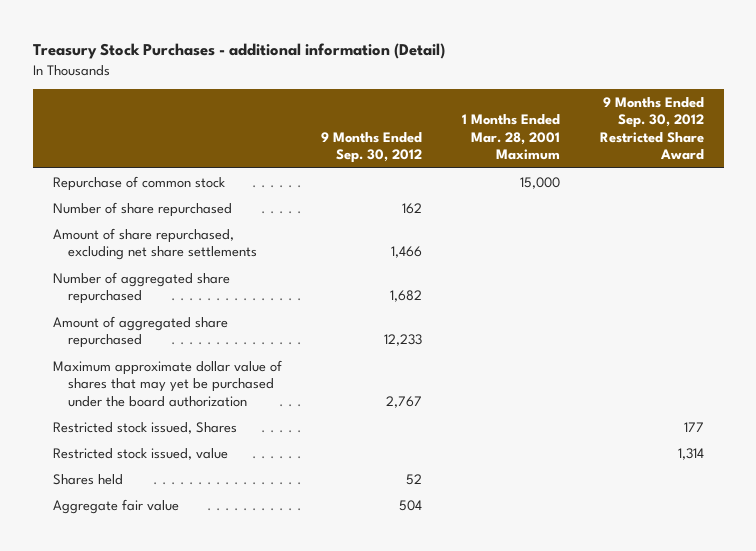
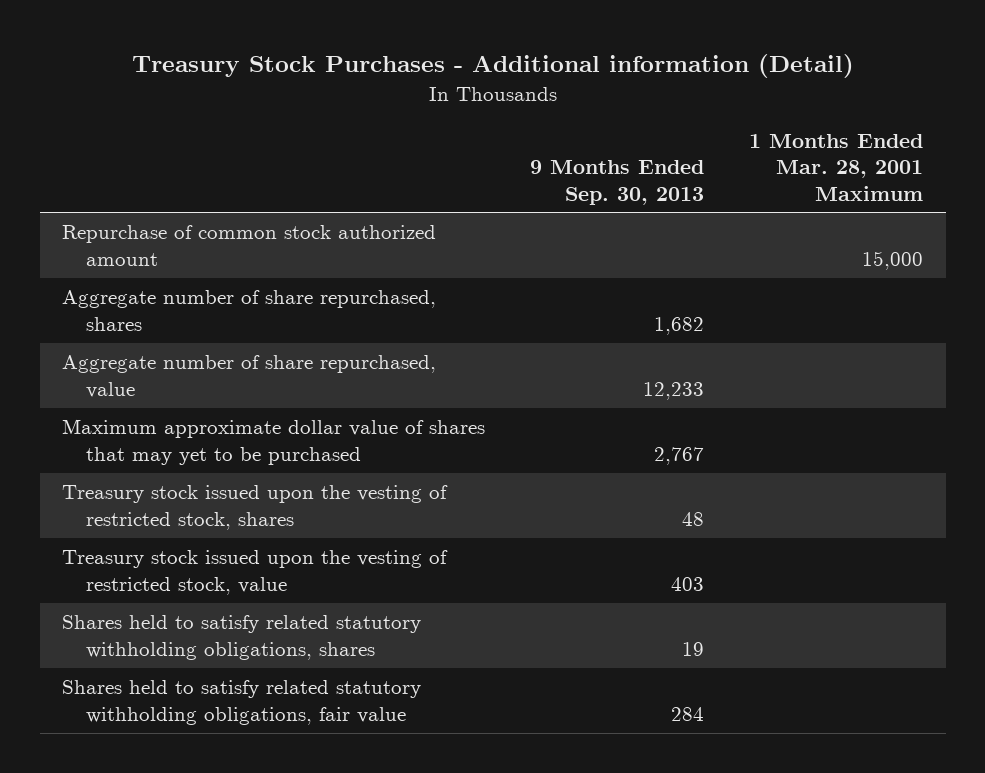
- Treasury Stock Purchases - additional information (Detail)
+ Treasury Stock Purchases - Additional information (Detail)
- | 9 Months Ended Sep. 30, 2012 | 1 Months Ended Mar. 28, 2001 Maximum | 9 Months Ended Sep. 30, 2012 Restricted Share Award
+ | 9 Months Ended Sep. 30, 2013 | 1 Months Ended Mar. 28, 2001 Maximum
- Repurchase of common stock | | 15,000 |
- Number of share repurchased | 162 | |
- Amount of share repurchased, excluding net share settlements | 1,466 | |
- Number of aggregated share repurchased | 1,682 | |
- Amount of aggregated share repurchased | 12,233 | |
- Maximum approximate dollar value of shares that may yet be purchased under the board authorization | 2,767 | |
- Restricted stock issued, Shares | | | 177
- Restricted stock issued, value | | | 1,314
- Shares held | 52 | |
- Aggregate fair value | 504 | |
+ Repurchase of common stock authorized amount | | 15,000
+ Aggregate number of share repurchased, shares | 1,682 |
+ Aggregate number of share repurchased, value | 12,233 |
+ Maximum approximate dollar value of shares that may yet to be purchased | 2,767 |
+ Treasury stock issued upon the vesting of restricted stock, shares | 48 |
+ Treasury stock issued upon the vesting of restricted stock, value | 403 |
+ Shares held to satisfy related statutory withholding obligations, shares | 19 |
+ Shares held to satisfy related statutory withholding obligations, fair value | 284 |

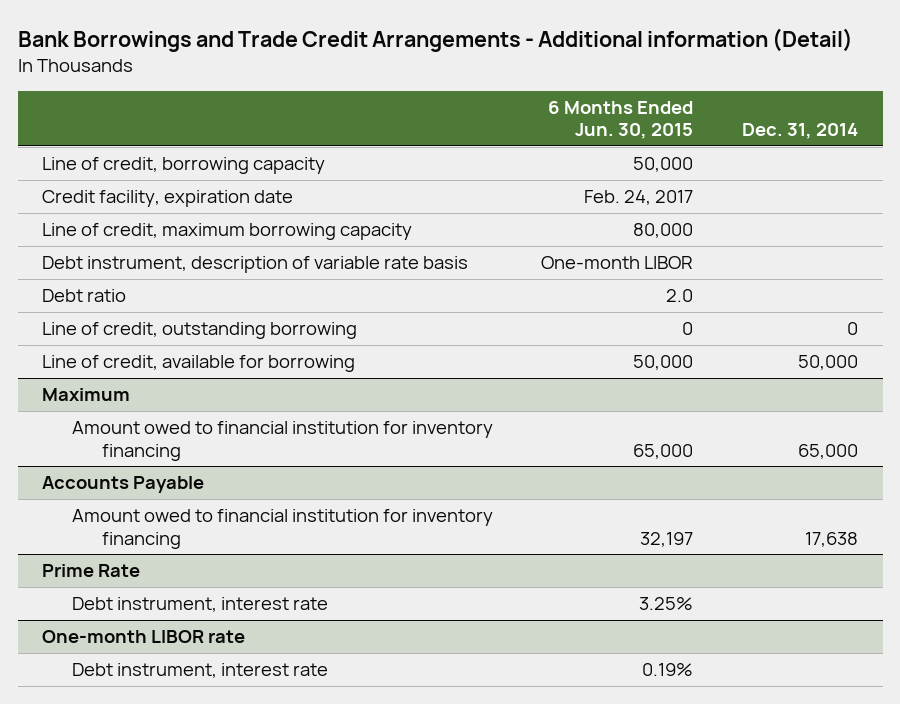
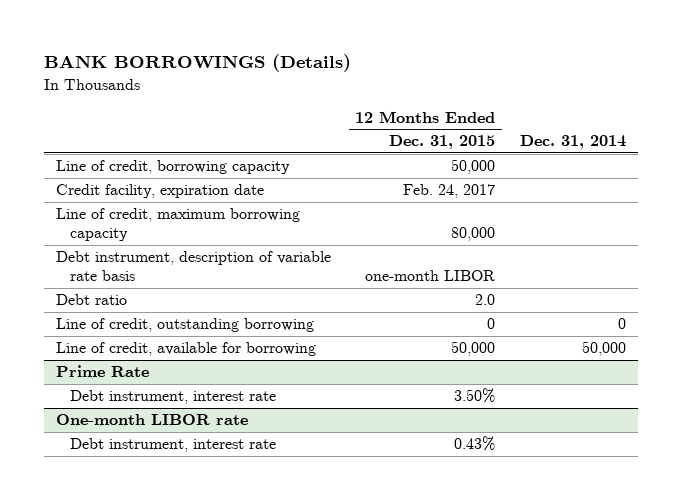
- Bank Borrowings and Trade Credit Arrangements - Additional information (Detail)
+ BANK BORROWINGS (Details)
- | 6 Months Ended Jun. 30, 2015 | Dec. 31, 2014
+ | 12 Months Ended Dec. 31, 2015 | Dec. 31, 2014
- Maximum
- Amount owed to financial institution for inventory financing | 65,000 | 65,000
- Accounts Payable
- Amount owed to financial institution for inventory financing | 32,197 | 17,638

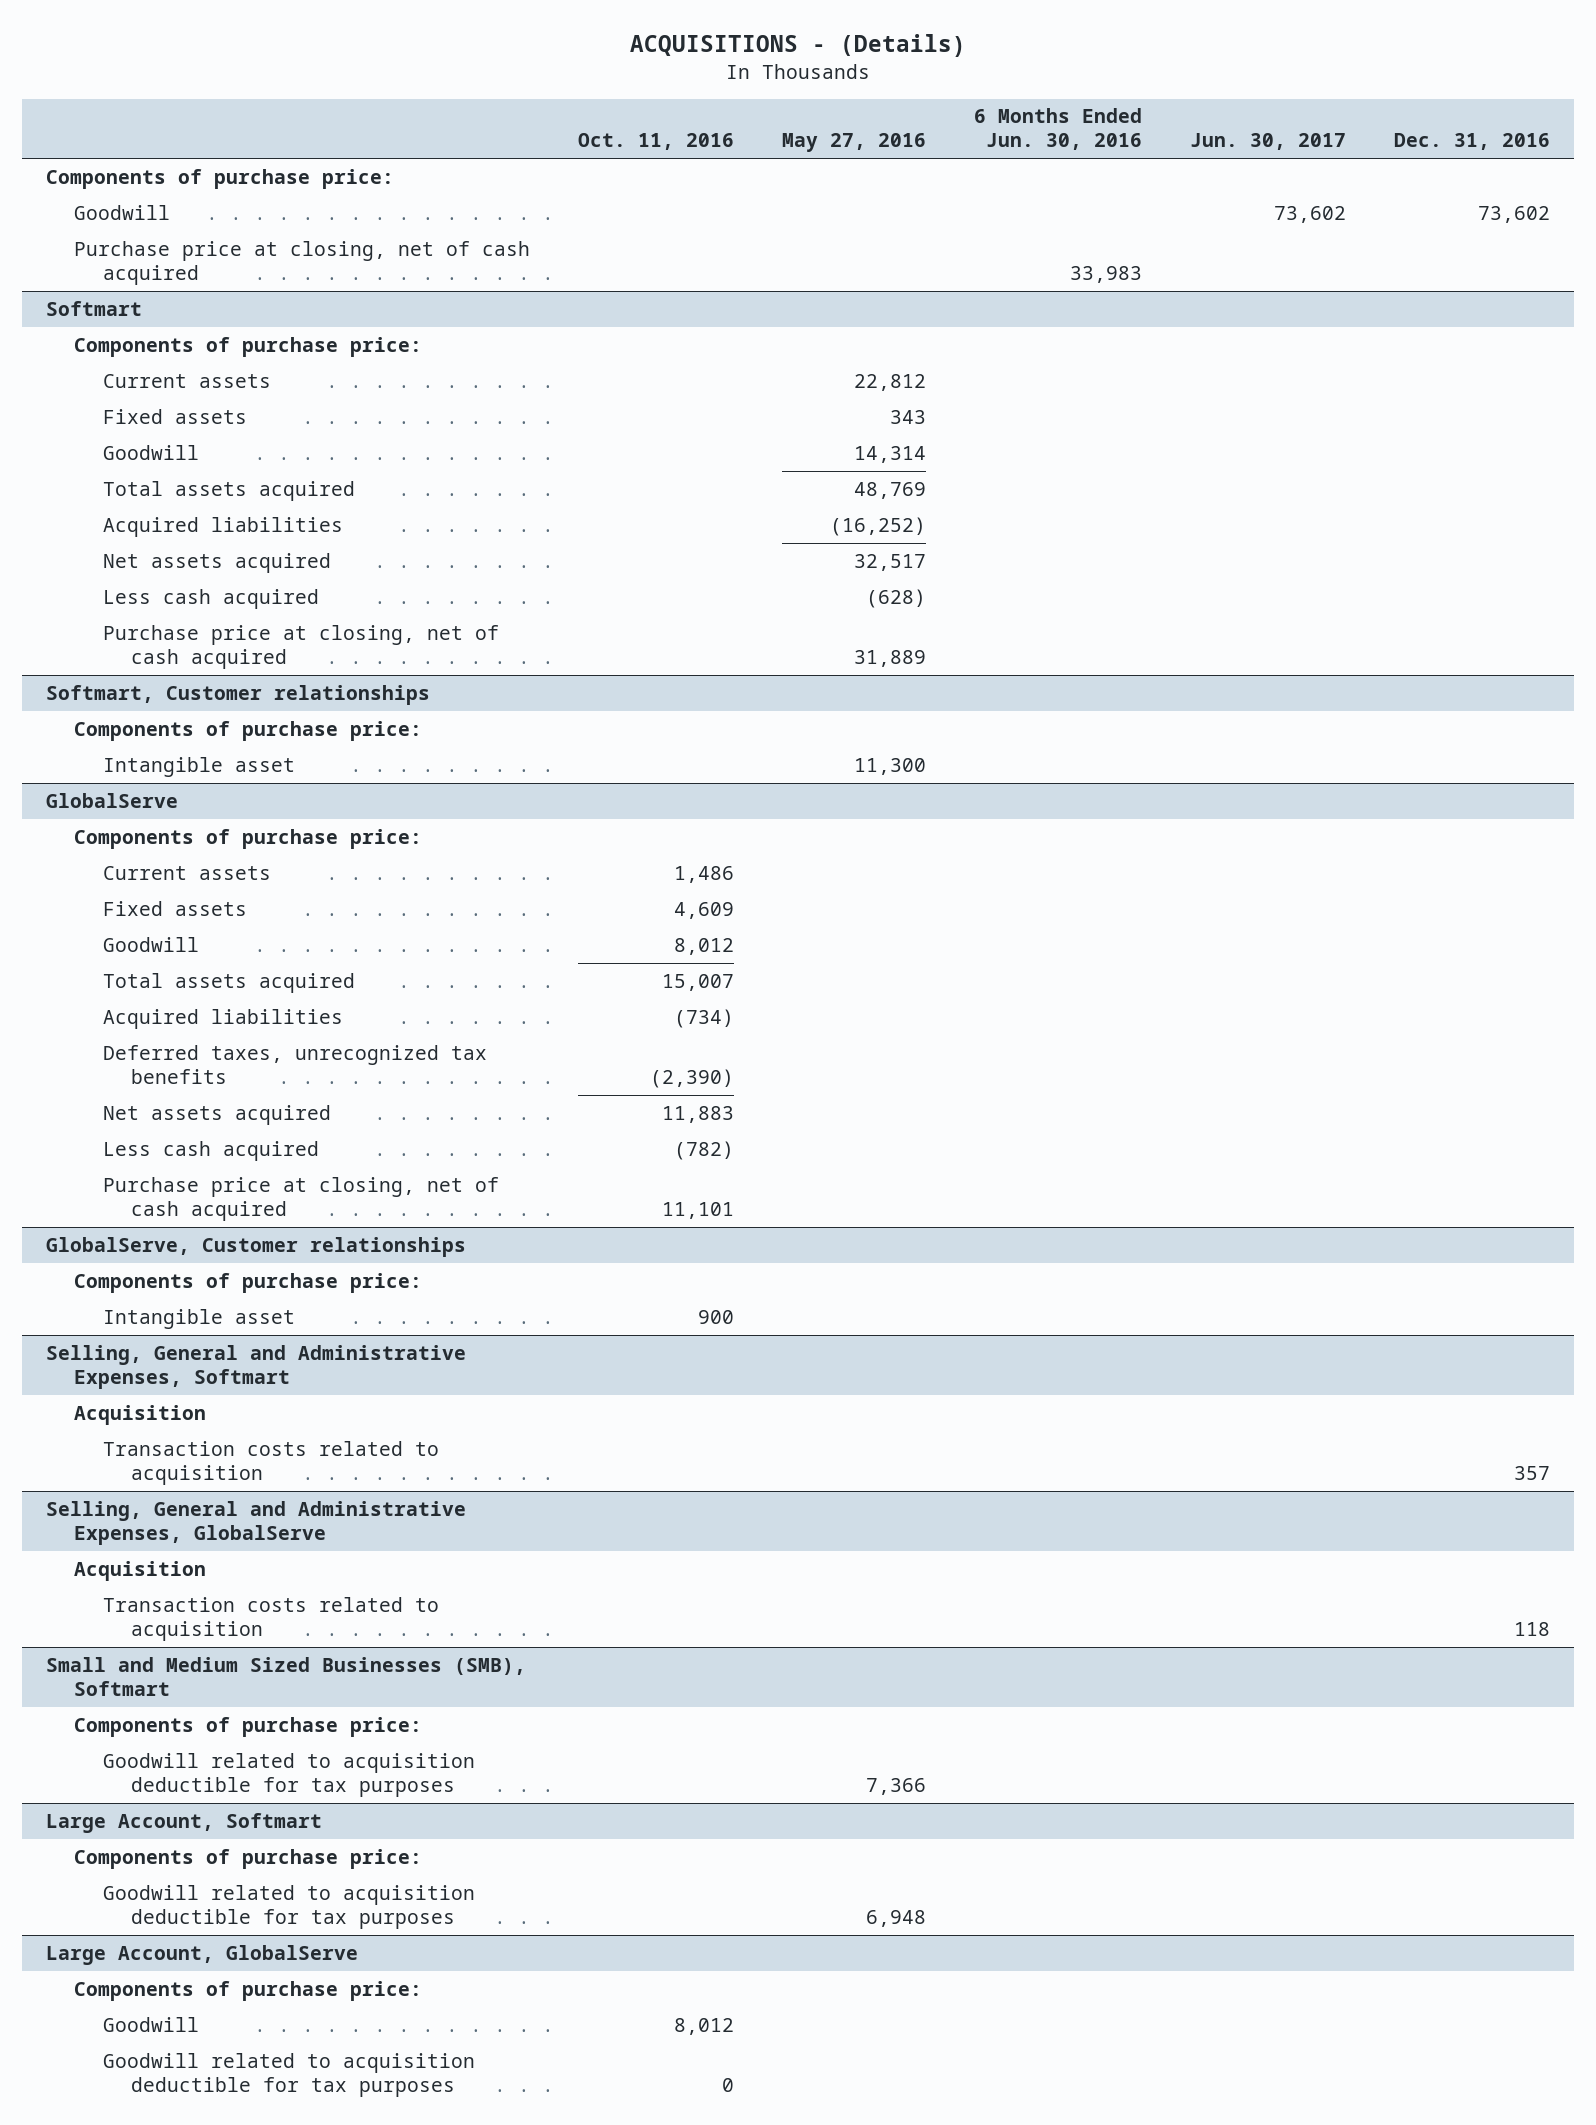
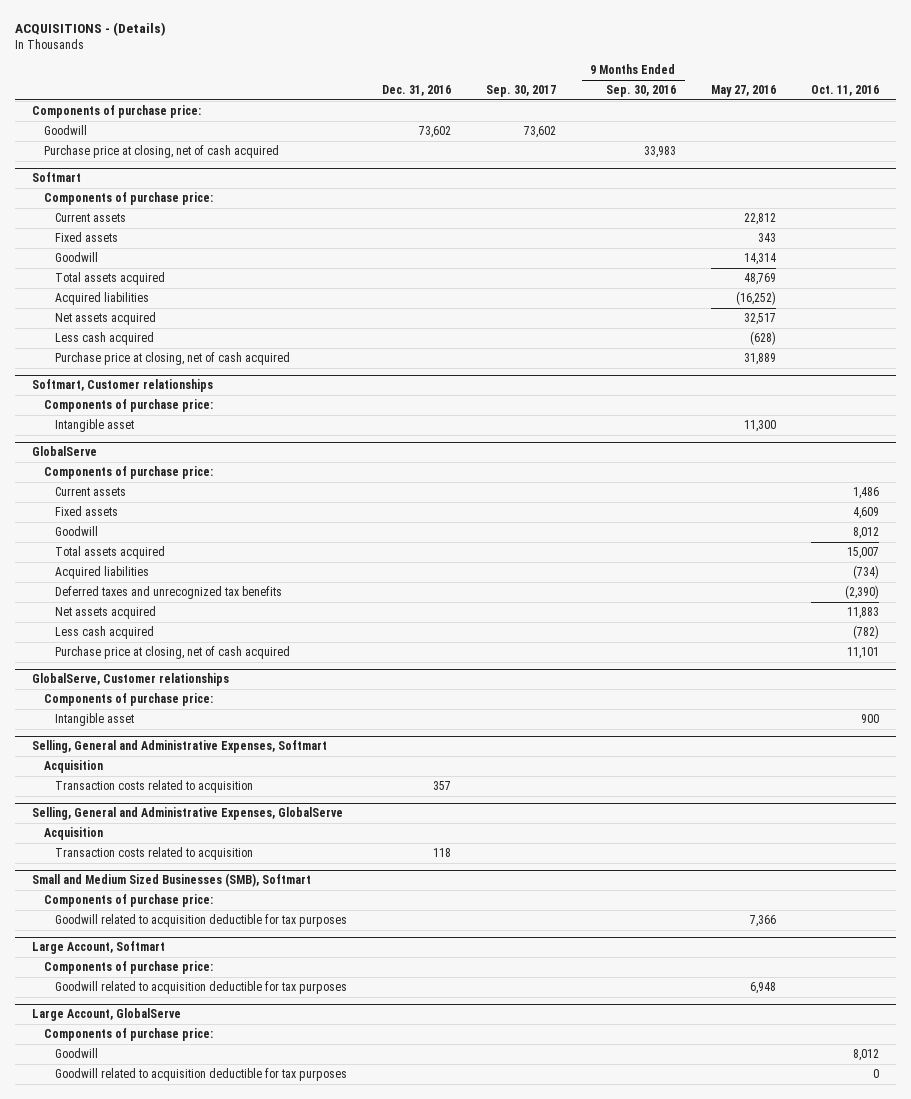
- | Oct. 11, 2016 | May 27, 2016 | 6 Months Ended Jun. 30, 2016 | Jun. 30, 2017 | Dec. 31, 2016
+ | Dec. 31, 2016 | Sep. 30, 2017 | 9 Months Ended Sep. 30, 2016 | May 27, 2016 | Oct. 11, 2016
@ GlobalServe
- Deferred taxes, unrecognized tax benefits | (2,390) | | | |
+ Deferred taxes and unrecognized tax benefits | | | | | (2,390)

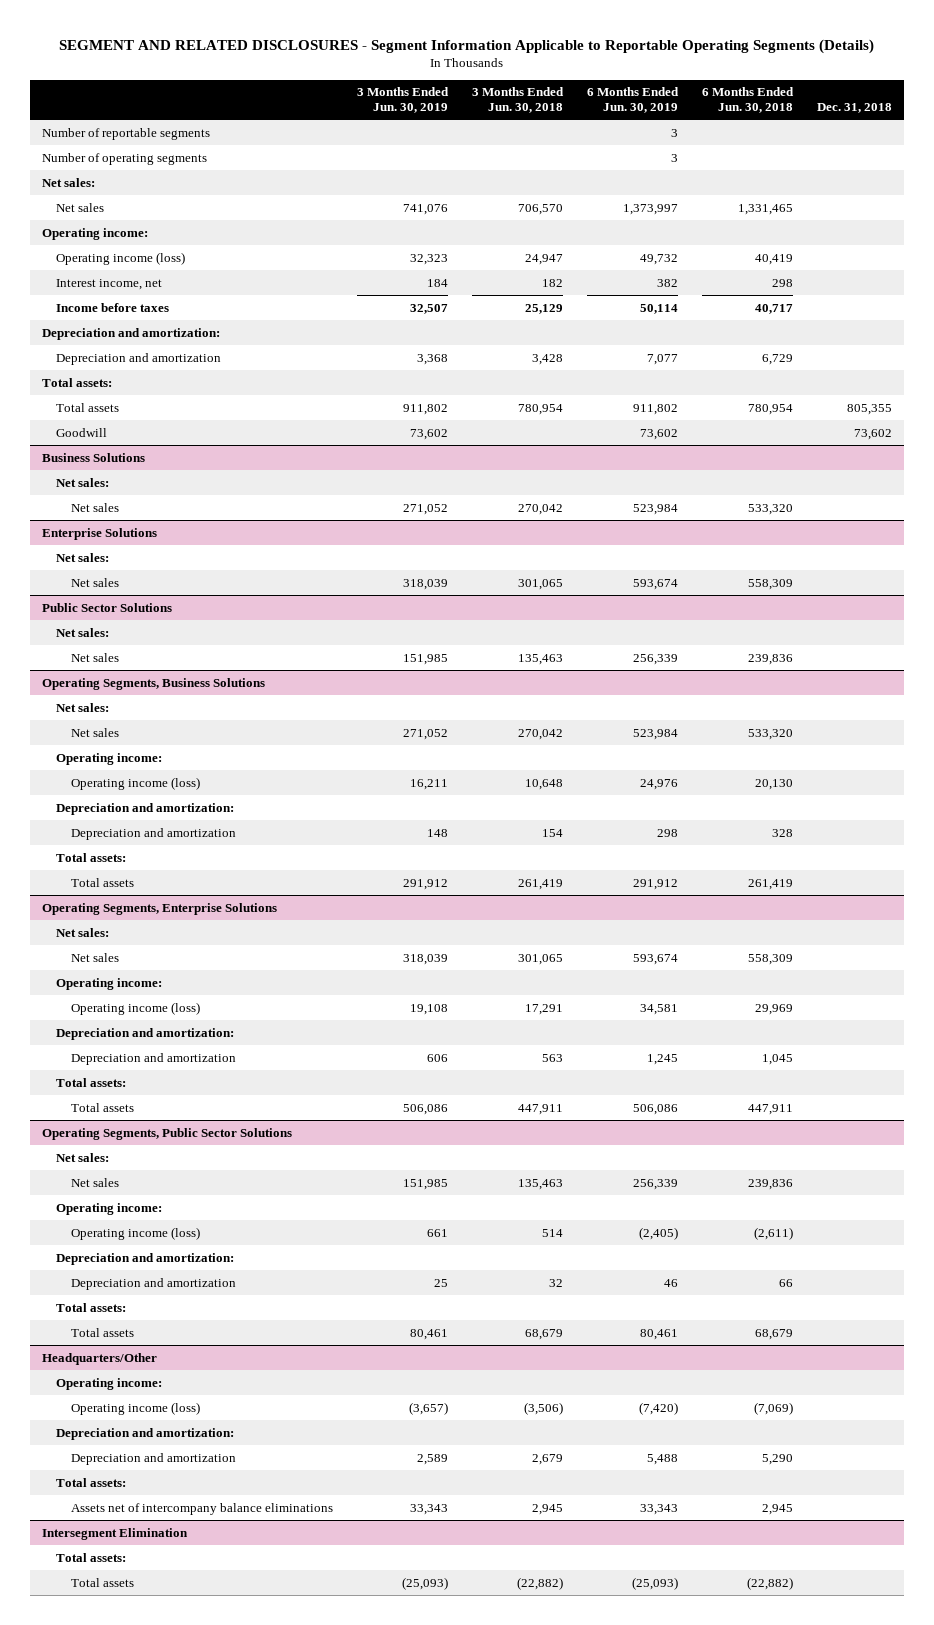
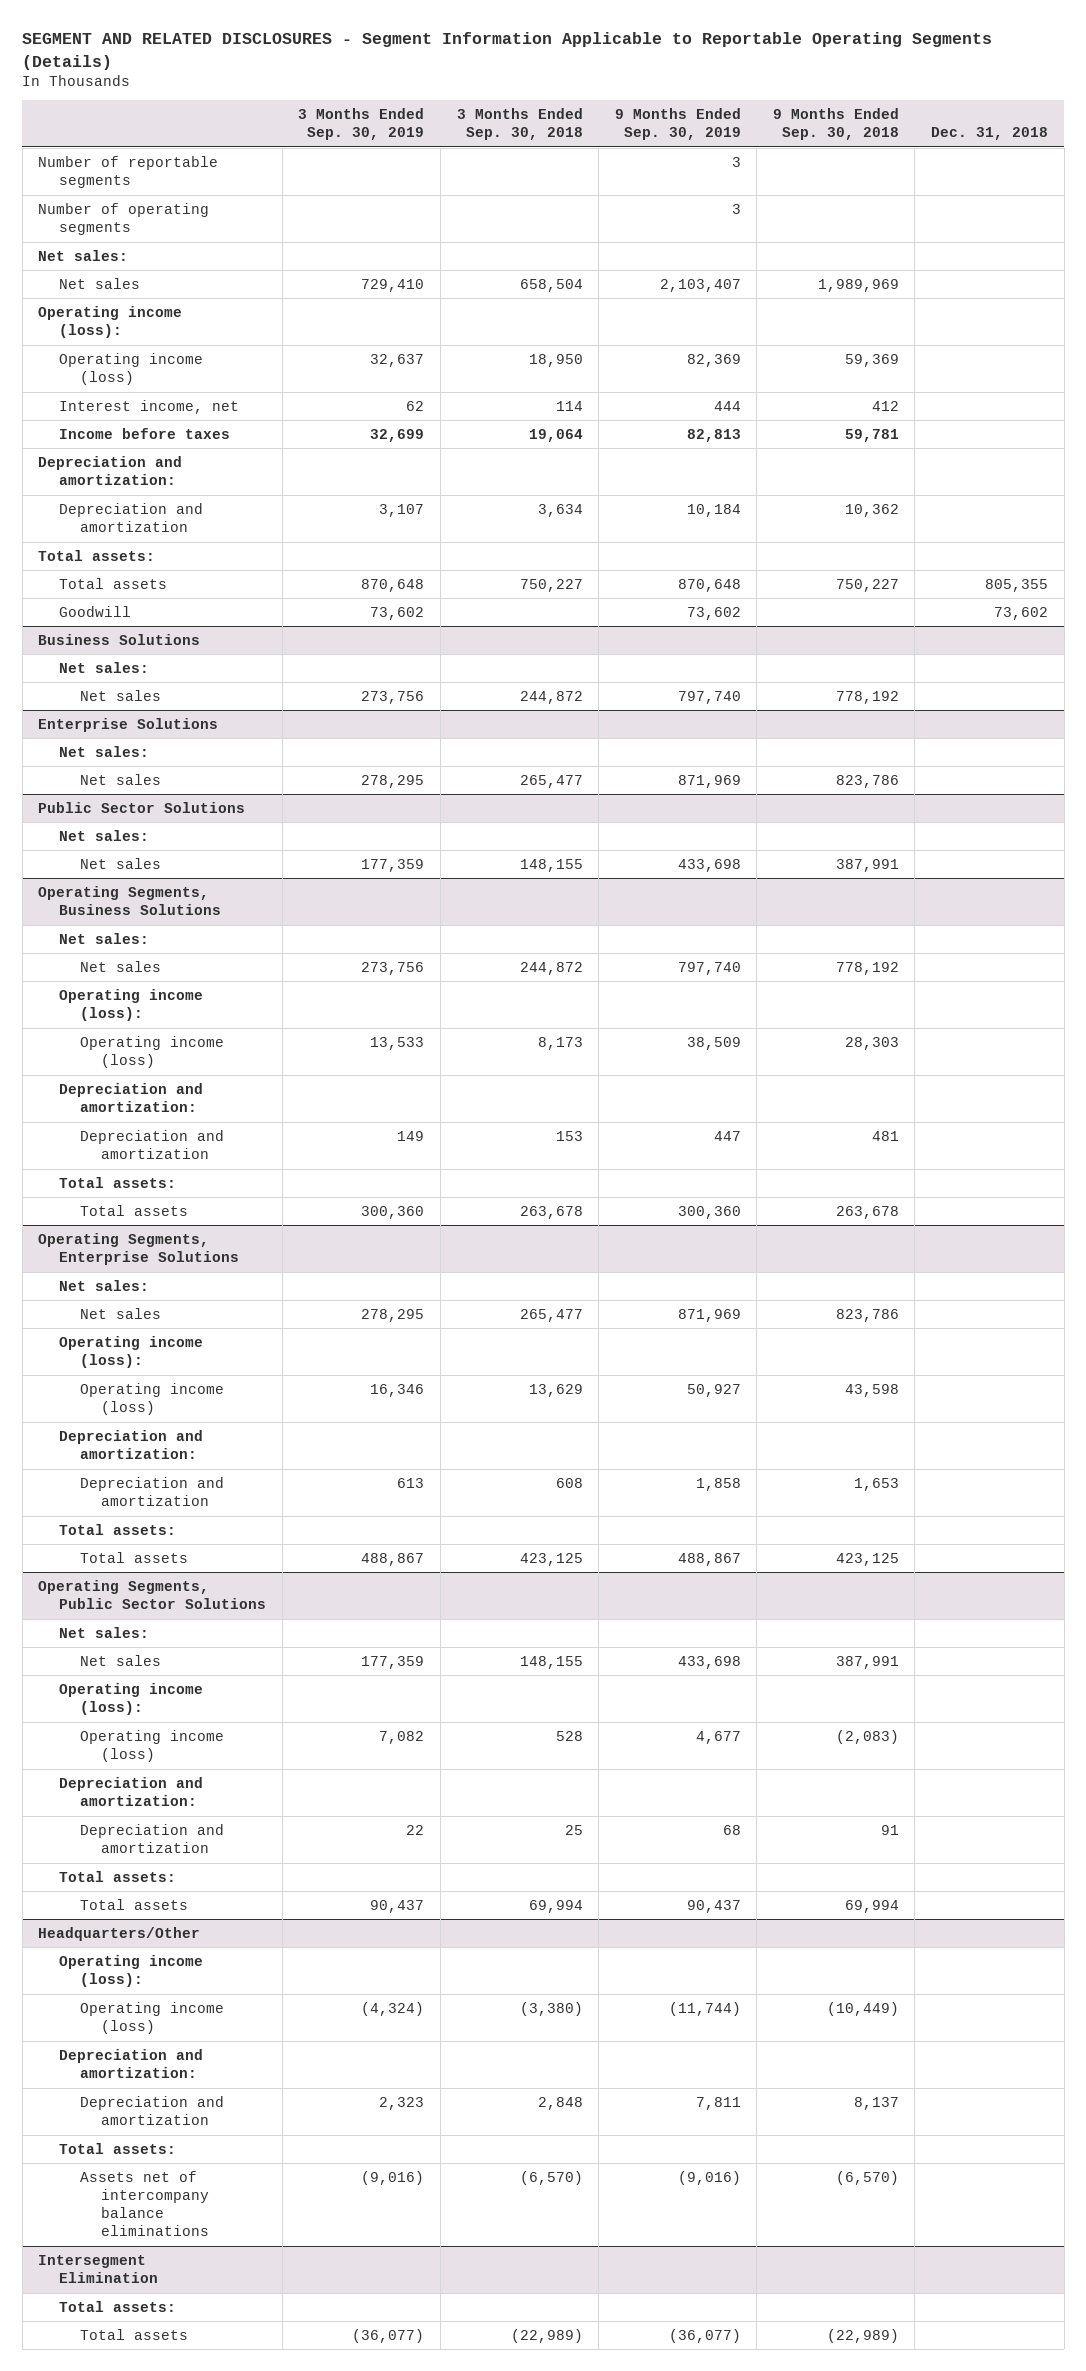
- | 3 Months Ended Jun. 30, 2019 | 3 Months Ended Jun. 30, 2018 | 6 Months Ended Jun. 30, 2019 | 6 Months Ended Jun. 30, 2018 | Dec. 31, 2018
+ | 3 Months Ended Sep. 30, 2019 | 3 Months Ended Sep. 30, 2018 | 9 Months Ended Sep. 30, 2019 | 9 Months Ended Sep. 30, 2018 | Dec. 31, 2018
- Operating income:
+ Operating income (loss):
@ Operating Segments, Business Solutions
- Operating income:
+ Operating income (loss):
@ Operating Segments, Enterprise Solutions
- Operating income:
+ Operating income (loss):
@ Operating Segments, Public Sector Solutions
- Operating income:
+ Operating income (loss):
@ Headquarters/Other
- Operating income:
+ Operating income (loss):

